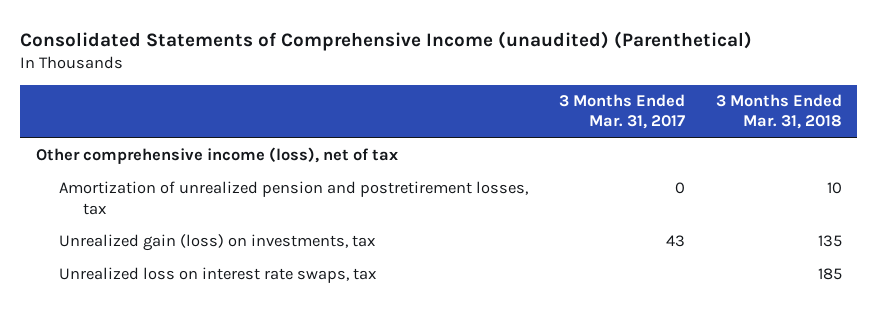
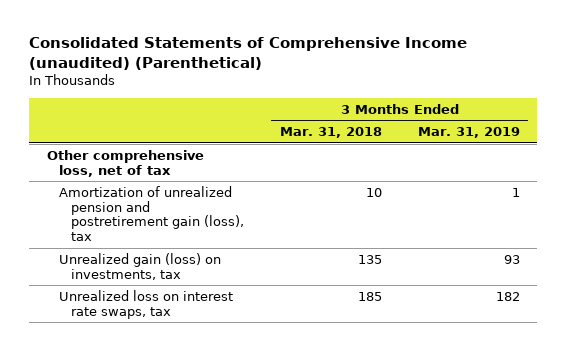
- | 3 Months Ended Mar. 31, 2017 | 3 Months Ended Mar. 31, 2018
+ | 3 Months Ended Mar. 31, 2018 | 3 Months Ended Mar. 31, 2019
- Other comprehensive income (loss), net of tax
- Amortization of unrealized pension and postretirement losses, tax | 0 | 10
+ Other comprehensive loss, net of tax
+ Amortization of unrealized pension and postretirement gain (loss), tax | 10 | 1

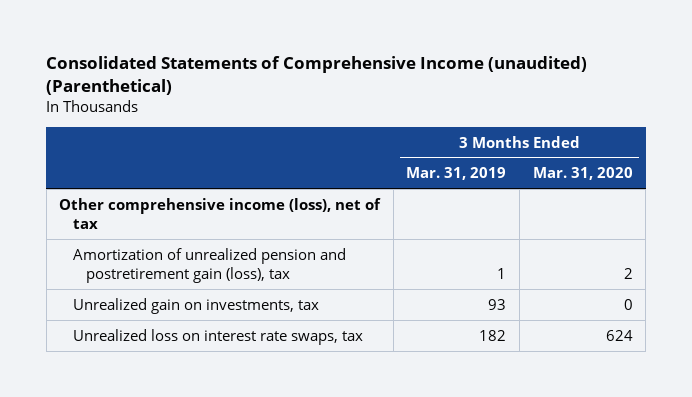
- | 3 Months Ended Mar. 31, 2018 | 3 Months Ended Mar. 31, 2019
+ | 3 Months Ended Mar. 31, 2019 | 3 Months Ended Mar. 31, 2020
- Other comprehensive loss, net of tax
+ Other comprehensive income (loss), net of tax
- Unrealized gain (loss) on investments, tax | 135 | 93
+ Unrealized gain on investments, tax | 93 | 0

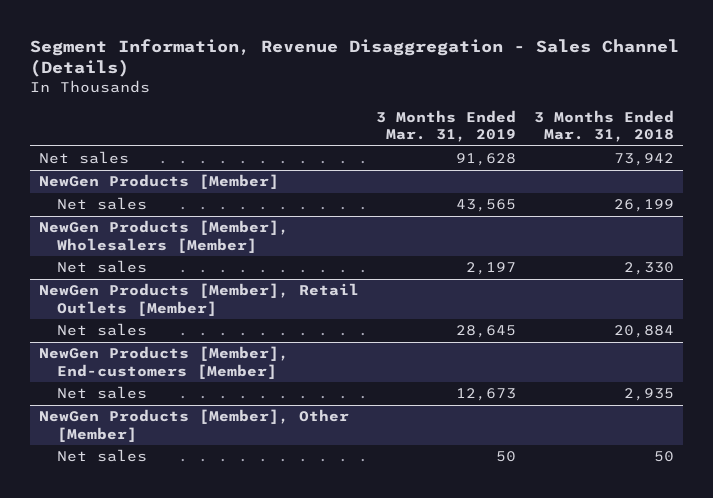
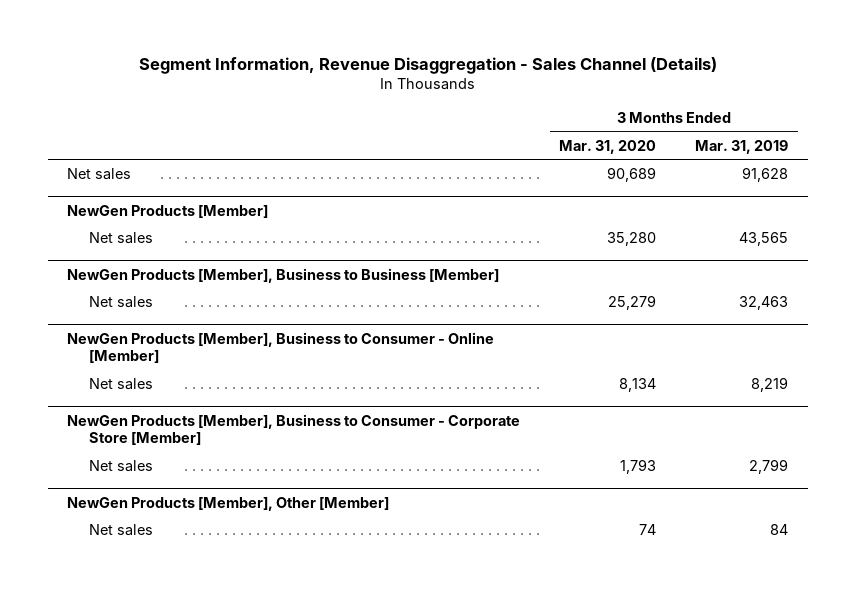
- | 3 Months Ended Mar. 31, 2019 | 3 Months Ended Mar. 31, 2018
+ | 3 Months Ended Mar. 31, 2020 | 3 Months Ended Mar. 31, 2019
- NewGen Products [Member], Wholesalers [Member]
- Net sales | 2,197 | 2,330
- NewGen Products [Member], Retail Outlets [Member]
- Net sales | 28,645 | 20,884
- NewGen Products [Member], End-customers [Member]
- Net sales | 12,673 | 2,935
+ NewGen Products [Member], Business to Business [Member]
+ Net sales | 25,279 | 32,463
+ NewGen Products [Member], Business to Consumer - Online [Member]
+ Net sales | 8,134 | 8,219
+ NewGen Products [Member], Business to Consumer - Corporate Store [Member]
+ Net sales | 1,793 | 2,799
@ NewGen Products [Member], Other [Member]
- Net sales | 50 | 50
+ Net sales | 74 | 84

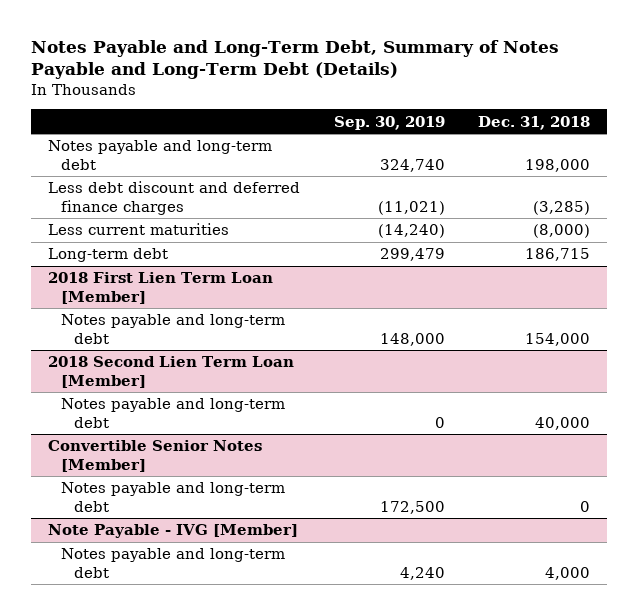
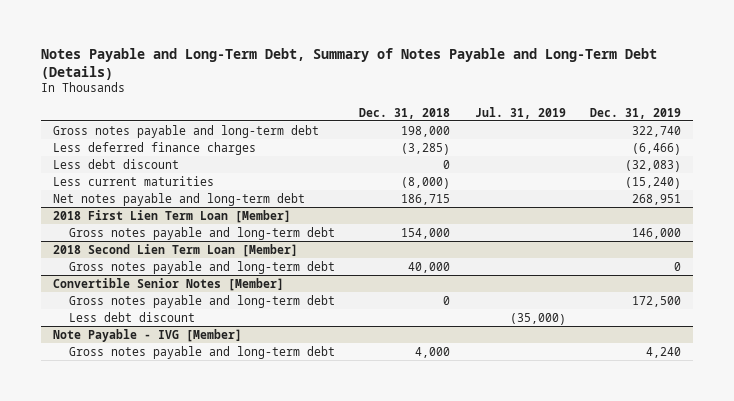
- | Sep. 30, 2019 | Dec. 31, 2018
+ | Dec. 31, 2018 | Jul. 31, 2019 | Dec. 31, 2019
- Notes payable and long-term debt | 324,740 | 198,000
- Less debt discount and deferred finance charges | (11,021) | (3,285)
+ Gross notes payable and long-term debt | 198,000 | | 322,740
+ Less deferred finance charges | (3,285) | | (6,466)
+ Less debt discount | 0 | | (32,083)
- Long-term debt | 299,479 | 186,715
+ Net notes payable and long-term debt | 186,715 | | 268,951
@ 2018 First Lien Term Loan [Member]
- Notes payable and long-term debt | 148,000 | 154,000
+ Gross notes payable and long-term debt | 154,000 | | 146,000
@ 2018 Second Lien Term Loan [Member]
- Notes payable and long-term debt | 0 | 40,000
+ Gross notes payable and long-term debt | 40,000 | | 0
@ Convertible Senior Notes [Member]
- Notes payable and long-term debt | 172,500 | 0
+ Gross notes payable and long-term debt | 0 | | 172,500
+ Less debt discount | | (35,000) |
@ Note Payable - IVG [Member]
- Notes payable and long-term debt | 4,240 | 4,000
+ Gross notes payable and long-term debt | 4,000 | | 4,240

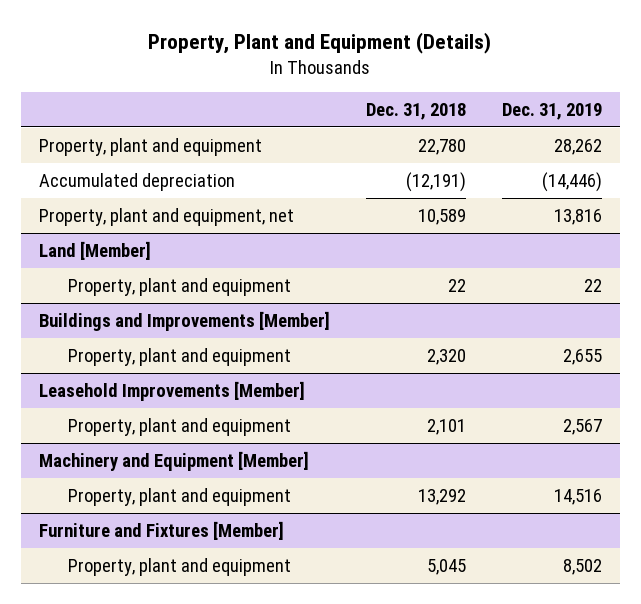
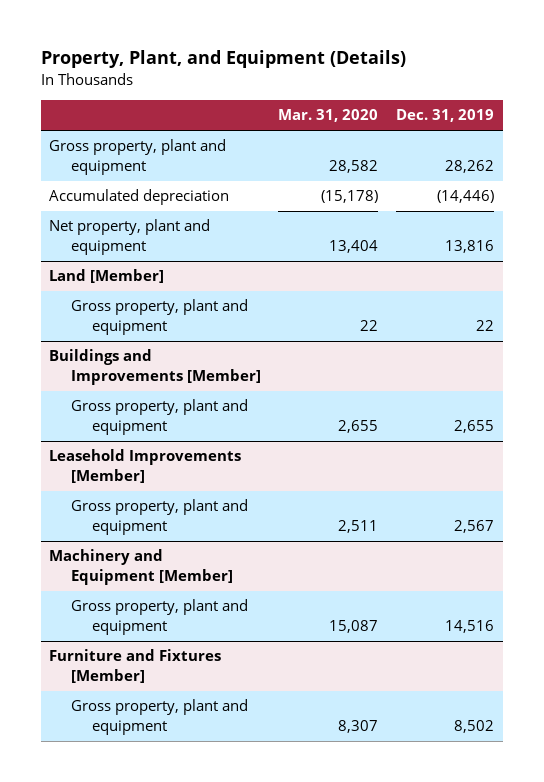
- Property, Plant and Equipment (Details)
+ Property, Plant, and Equipment (Details)
- | Dec. 31, 2018 | Dec. 31, 2019
+ | Mar. 31, 2020 | Dec. 31, 2019
- Property, plant and equipment | 22,780 | 28,262
+ Gross property, plant and equipment | 28,582 | 28,262
- Property, plant and equipment, net | 10,589 | 13,816
+ Net property, plant and equipment | 13,404 | 13,816
@ Land [Member]
- Property, plant and equipment | 22 | 22
+ Gross property, plant and equipment | 22 | 22
@ Buildings and Improvements [Member]
- Property, plant and equipment | 2,320 | 2,655
+ Gross property, plant and equipment | 2,655 | 2,655
@ Leasehold Improvements [Member]
- Property, plant and equipment | 2,101 | 2,567
+ Gross property, plant and equipment | 2,511 | 2,567
@ Machinery and Equipment [Member]
- Property, plant and equipment | 13,292 | 14,516
+ Gross property, plant and equipment | 15,087 | 14,516
@ Furniture and Fixtures [Member]
- Property, plant and equipment | 5,045 | 8,502
+ Gross property, plant and equipment | 8,307 | 8,502

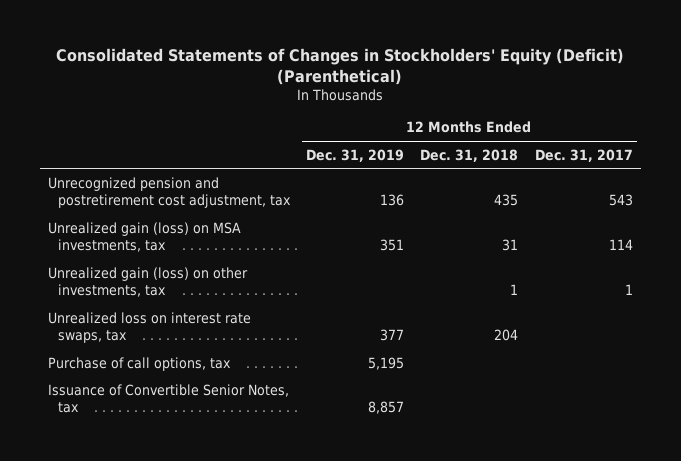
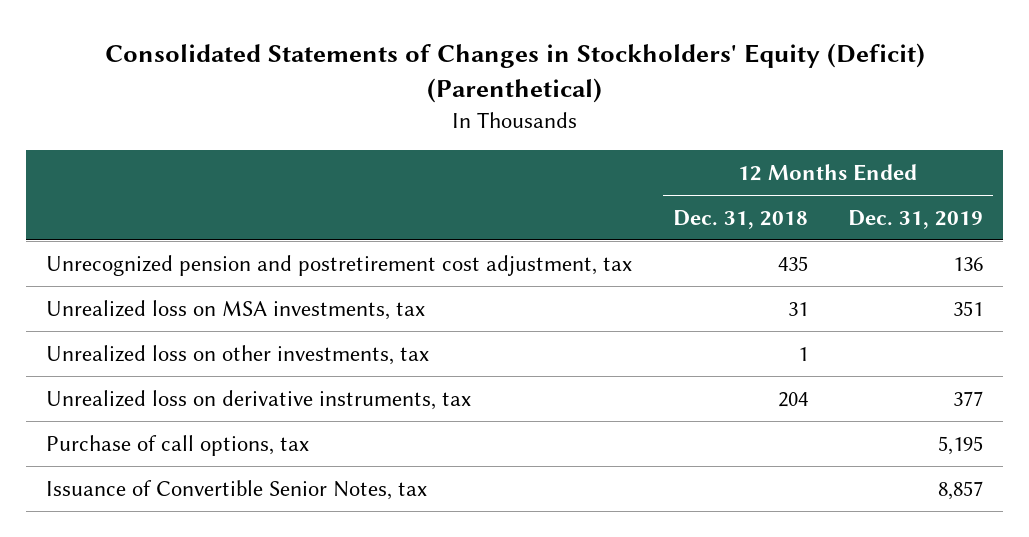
- | 12 Months Ended Dec. 31, 2019 | 12 Months Ended Dec. 31, 2018 | 12 Months Ended Dec. 31, 2017
+ | 12 Months Ended Dec. 31, 2018 | 12 Months Ended Dec. 31, 2019
- Unrealized gain (loss) on MSA investments, tax | 351 | 31 | 114
- Unrealized gain (loss) on other investments, tax | | 1 | 1
- Unrealized loss on interest rate swaps, tax | 377 | 204 |
+ Unrealized loss on MSA investments, tax | 31 | 351
+ Unrealized loss on other investments, tax | 1 |
+ Unrealized loss on derivative instruments, tax | 204 | 377

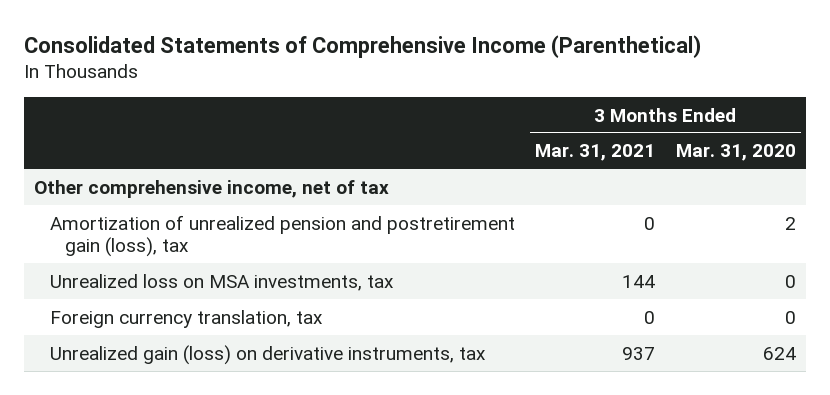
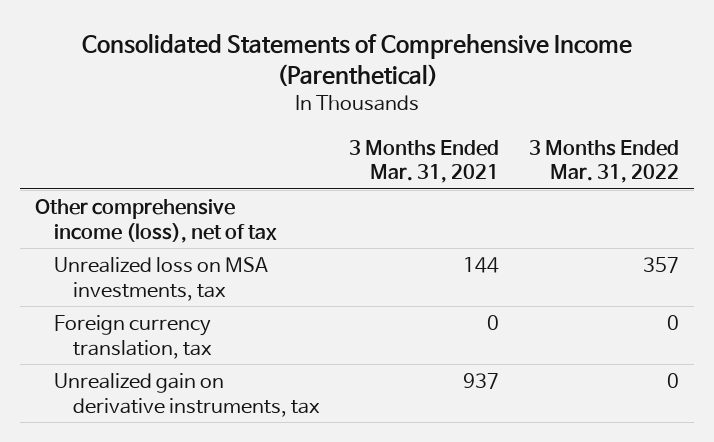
- | 3 Months Ended Mar. 31, 2021 | 3 Months Ended Mar. 31, 2020
+ | 3 Months Ended Mar. 31, 2021 | 3 Months Ended Mar. 31, 2022
- Other comprehensive income, net of tax
- Amortization of unrealized pension and postretirement gain (loss), tax | 0 | 2
+ Other comprehensive income (loss), net of tax
- Unrealized gain (loss) on derivative instruments, tax | 937 | 624
+ Unrealized gain on derivative instruments, tax | 937 | 0

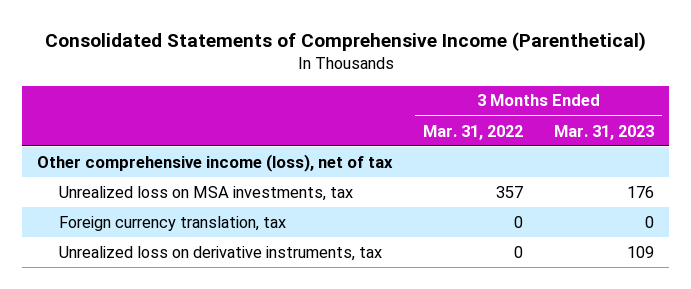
- | 3 Months Ended Mar. 31, 2021 | 3 Months Ended Mar. 31, 2022
+ | 3 Months Ended Mar. 31, 2022 | 3 Months Ended Mar. 31, 2023
- Unrealized gain on derivative instruments, tax | 937 | 0
+ Unrealized loss on derivative instruments, tax | 0 | 109

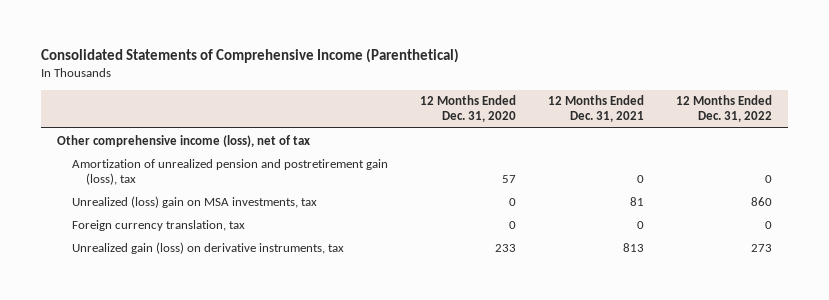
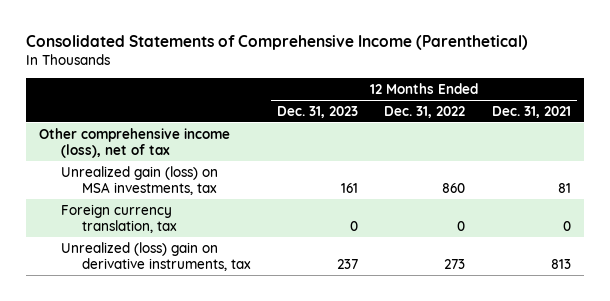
- | 12 Months Ended Dec. 31, 2020 | 12 Months Ended Dec. 31, 2021 | 12 Months Ended Dec. 31, 2022
+ | 12 Months Ended Dec. 31, 2023 | 12 Months Ended Dec. 31, 2022 | 12 Months Ended Dec. 31, 2021
- Amortization of unrealized pension and postretirement gain (loss), tax | 57 | 0 | 0
- Unrealized (loss) gain on MSA investments, tax | 0 | 81 | 860
+ Unrealized gain (loss) on MSA investments, tax | 161 | 860 | 81
- Unrealized gain (loss) on derivative instruments, tax | 233 | 813 | 273
+ Unrealized (loss) gain on derivative instruments, tax | 237 | 273 | 813

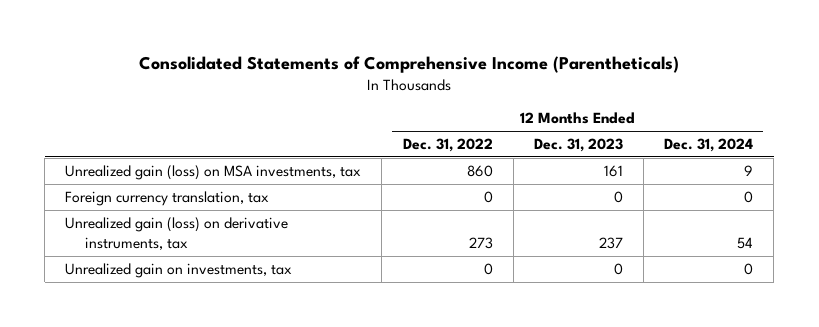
- Consolidated Statements of Comprehensive Income (Parenthetical)
+ Consolidated Statements of Comprehensive Income (Parentheticals)
- | 12 Months Ended Dec. 31, 2023 | 12 Months Ended Dec. 31, 2022 | 12 Months Ended Dec. 31, 2021
+ | 12 Months Ended Dec. 31, 2022 | 12 Months Ended Dec. 31, 2023 | 12 Months Ended Dec. 31, 2024
- Other comprehensive income (loss), net of tax
- Unrealized (loss) gain on derivative instruments, tax | 237 | 273 | 813
+ Unrealized gain (loss) on derivative instruments, tax | 273 | 237 | 54
+ Unrealized gain on investments, tax | 0 | 0 | 0

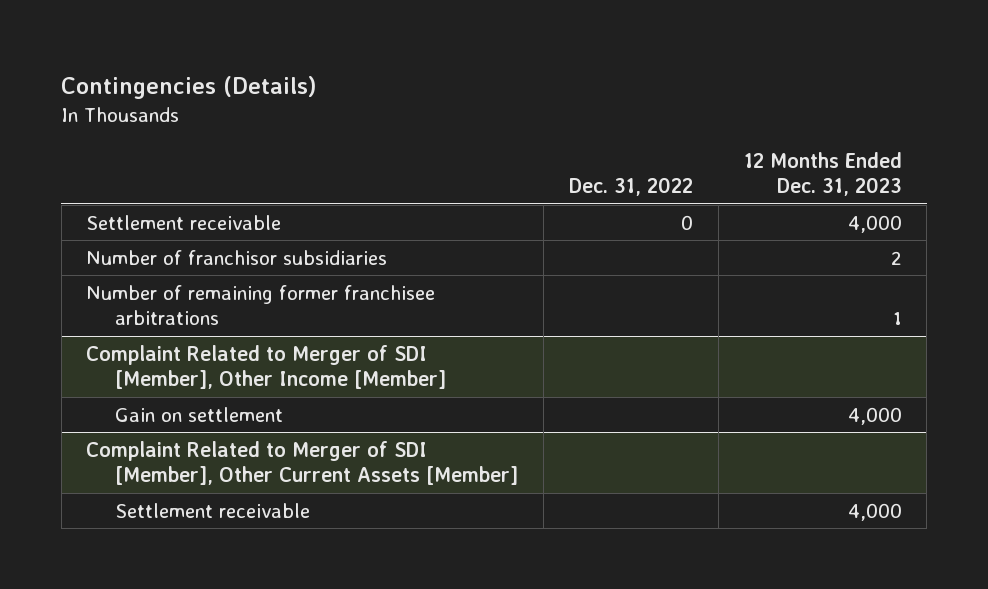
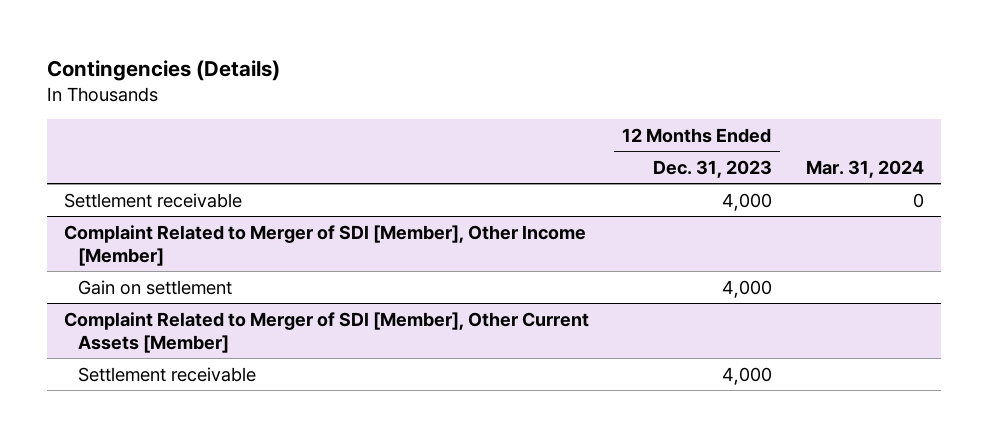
- | Dec. 31, 2022 | 12 Months Ended Dec. 31, 2023
+ | 12 Months Ended Dec. 31, 2023 | Mar. 31, 2024
- Number of franchisor subsidiaries | | 2
- Number of remaining former franchisee arbitrations | | 1

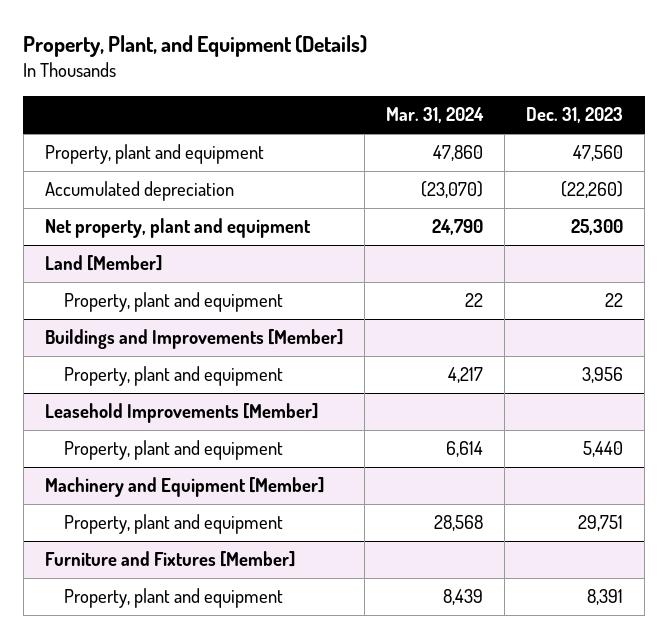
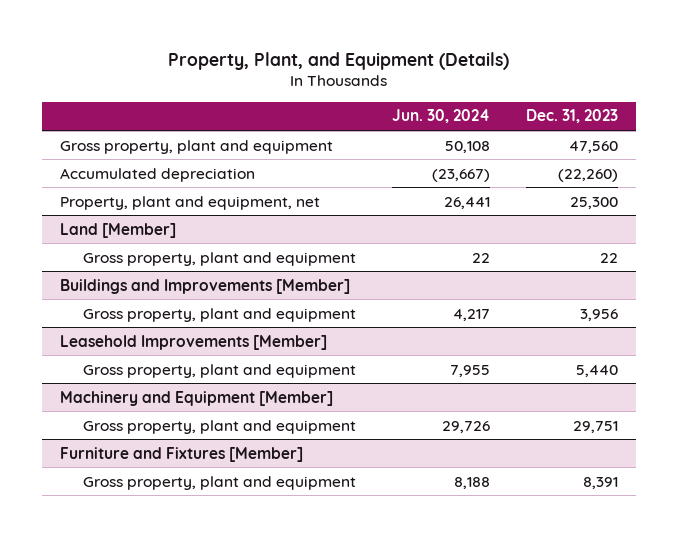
- | Mar. 31, 2024 | Dec. 31, 2023
+ | Jun. 30, 2024 | Dec. 31, 2023
- Property, plant and equipment | 47,860 | 47,560
+ Gross property, plant and equipment | 50,108 | 47,560
- Net property, plant and equipment | 24,790 | 25,300
+ Property, plant and equipment, net | 26,441 | 25,300
@ Land [Member]
- Property, plant and equipment | 22 | 22
+ Gross property, plant and equipment | 22 | 22
@ Buildings and Improvements [Member]
- Property, plant and equipment | 4,217 | 3,956
+ Gross property, plant and equipment | 4,217 | 3,956
@ Leasehold Improvements [Member]
- Property, plant and equipment | 6,614 | 5,440
+ Gross property, plant and equipment | 7,955 | 5,440
@ Machinery and Equipment [Member]
- Property, plant and equipment | 28,568 | 29,751
+ Gross property, plant and equipment | 29,726 | 29,751
@ Furniture and Fixtures [Member]
- Property, plant and equipment | 8,439 | 8,391
+ Gross property, plant and equipment | 8,188 | 8,391

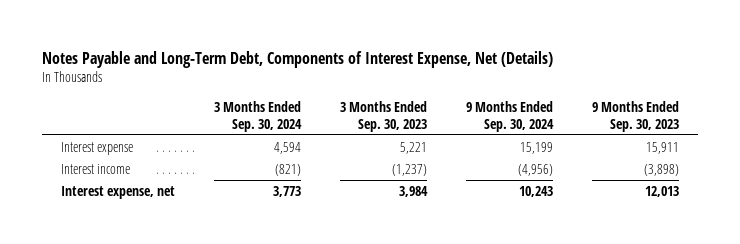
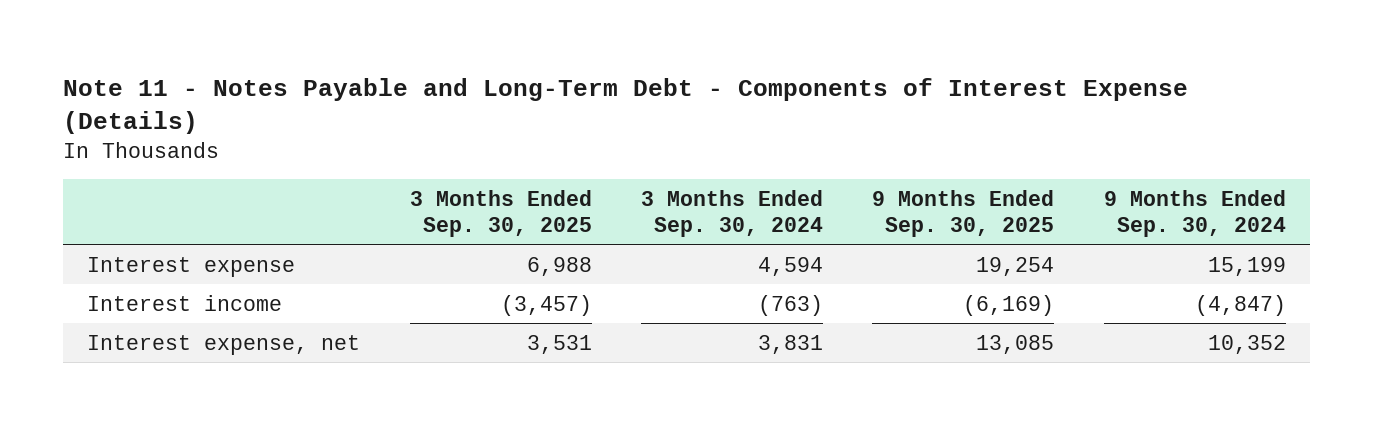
- Notes Payable and Long-Term Debt, Components of Interest Expense, Net (Details)
+ Note 11 - Notes Payable and Long-Term Debt - Components of Interest Expense (Details)
- | 3 Months Ended Sep. 30, 2024 | 3 Months Ended Sep. 30, 2023 | 9 Months Ended Sep. 30, 2024 | 9 Months Ended Sep. 30, 2023
+ | 3 Months Ended Sep. 30, 2025 | 3 Months Ended Sep. 30, 2024 | 9 Months Ended Sep. 30, 2025 | 9 Months Ended Sep. 30, 2024
- Interest income | (821) | (1,237) | (4,956) | (3,898)
- Interest expense, net | 3,773 | 3,984 | 10,243 | 12,013
+ Interest income | (3,457) | (763) | (6,169) | (4,847)
+ Interest expense, net | 3,531 | 3,831 | 13,085 | 10,352

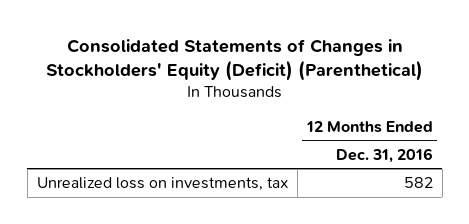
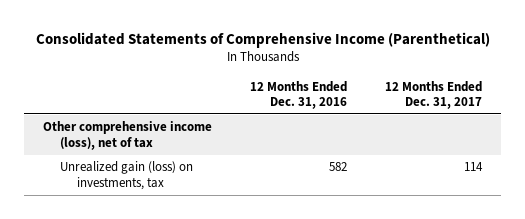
- Consolidated Statements of Changes in Stockholders' Equity (Deficit) (Parenthetical)
+ Consolidated Statements of Comprehensive Income (Parenthetical)
- | 12 Months Ended Dec. 31, 2016
+ | 12 Months Ended Dec. 31, 2016 | 12 Months Ended Dec. 31, 2017
- Unrealized loss on investments, tax | 582
+ Other comprehensive income (loss), net of tax
+ Unrealized gain (loss) on investments, tax | 582 | 114

